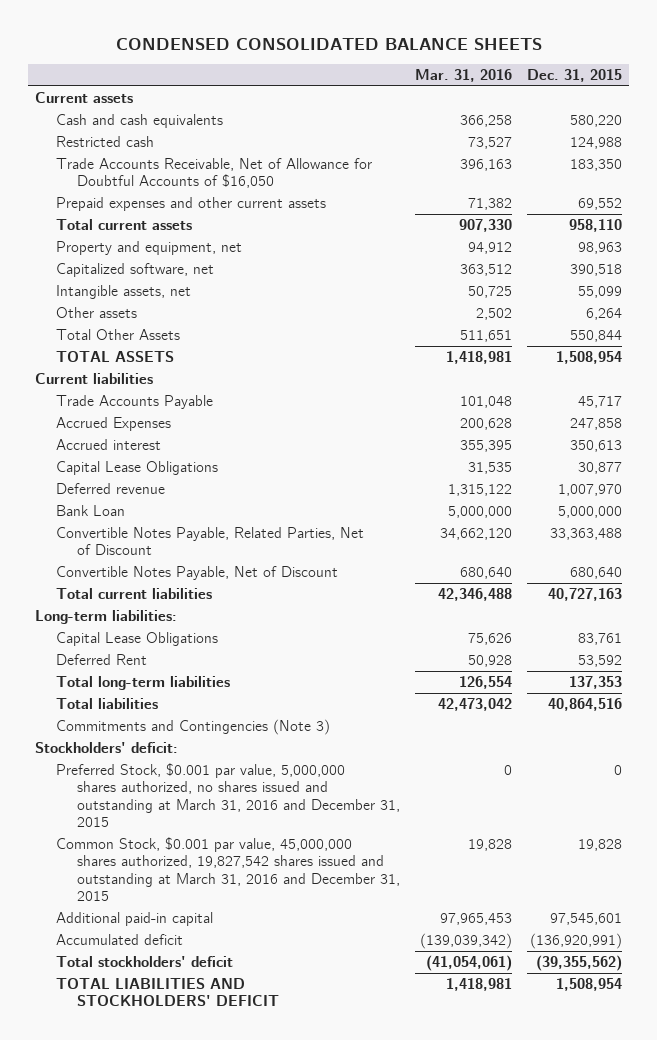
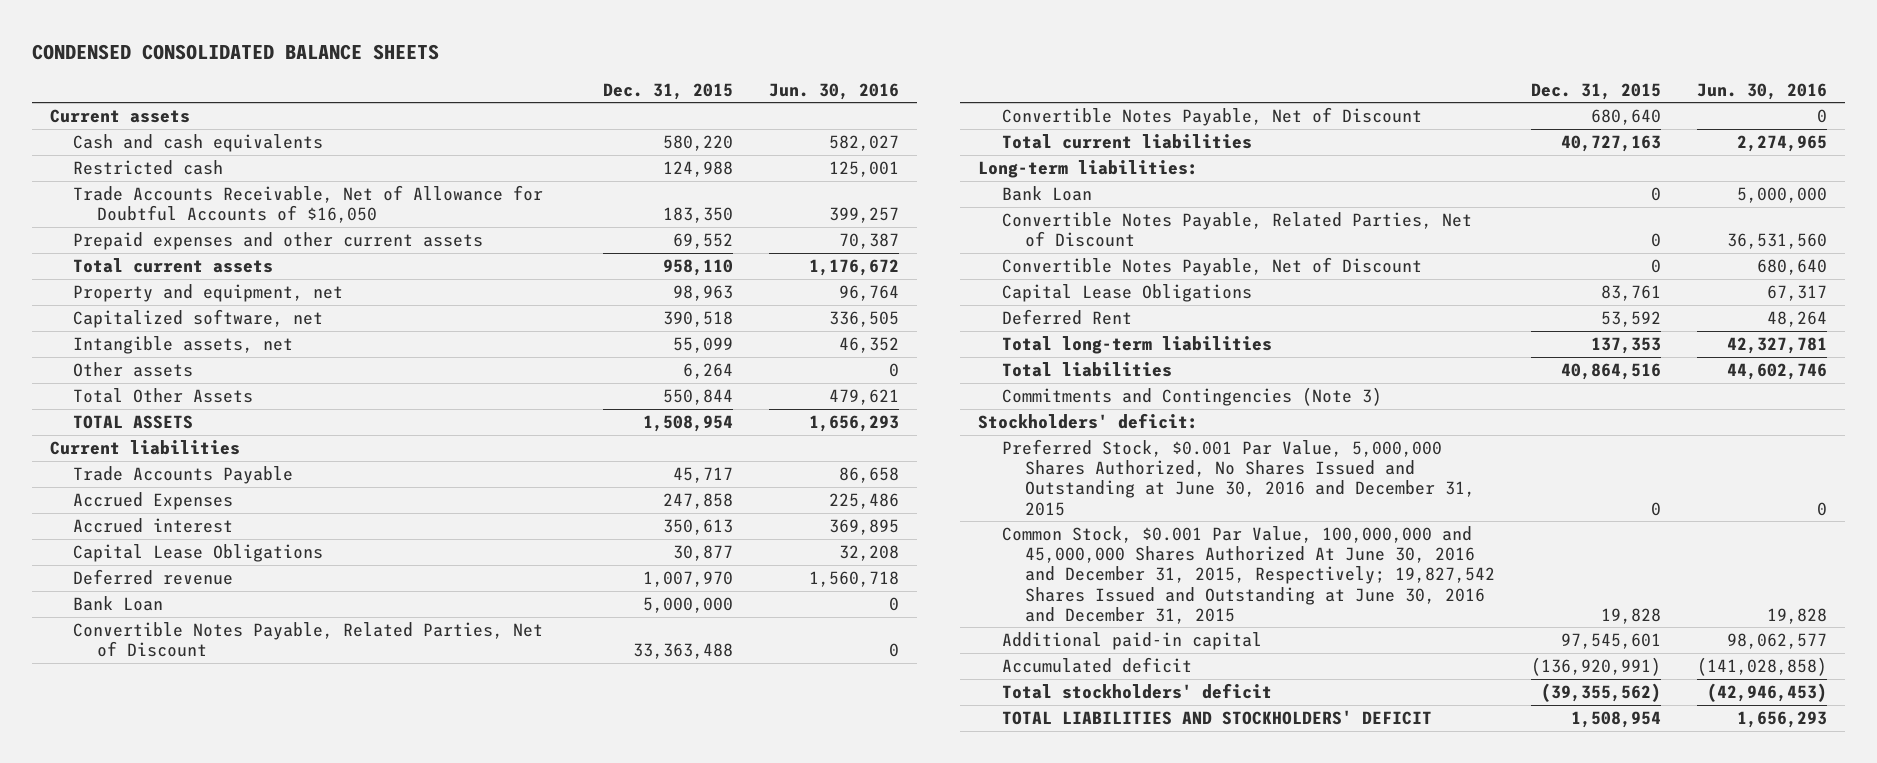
- | Mar. 31, 2016 | Dec. 31, 2015
+ | Dec. 31, 2015 | Jun. 30, 2016
+ Bank Loan | 0 | 5,000,000
+ Convertible Notes Payable, Related Parties, Net of Discount | 0 | 36,531,560
+ Convertible Notes Payable, Net of Discount | 0 | 680,640
- Preferred Stock, $0.001 par value, 5,000,000 shares authorized, no shares issued and outstanding at March 31, 2016 and December 31, 2015 | 0 | 0
- Common Stock, $0.001 par value, 45,000,000 shares authorized, 19,827,542 shares issued and outstanding at March 31, 2016 and December 31, 2015 | 19,828 | 19,828
+ Preferred Stock, $0.001 Par Value, 5,000,000 Shares Authorized, No Shares Issued and Outstanding at June 30, 2016 and December 31, 2015 | 0 | 0
+ Common Stock, $0.001 Par Value, 100,000,000 and 45,000,000 Shares Authorized At June 30, 2016 and December 31, 2015, Respectively; 19,827,542 Shares Issued and Outstanding at June 30, 2016 and December 31, 2015 | 19,828 | 19,828

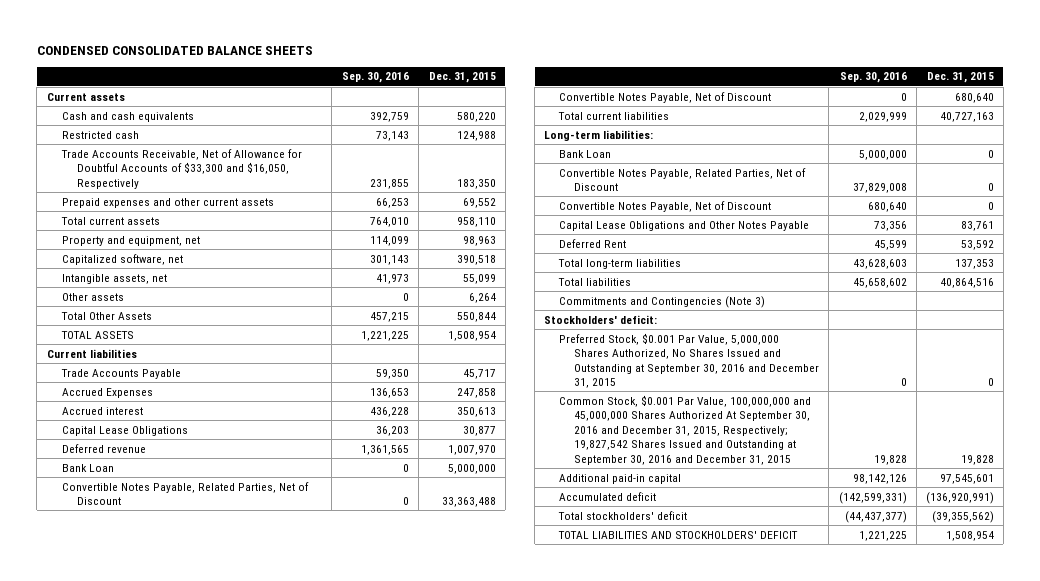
- | Dec. 31, 2015 | Jun. 30, 2016
+ | Sep. 30, 2016 | Dec. 31, 2015
- Trade Accounts Receivable, Net of Allowance for Doubtful Accounts of $16,050 | 183,350 | 399,257
+ Trade Accounts Receivable, Net of Allowance for Doubtful Accounts of $33,300 and $16,050, Respectively | 231,855 | 183,350
- Capital Lease Obligations | 83,761 | 67,317
+ Capital Lease Obligations and Other Notes Payable | 73,356 | 83,761
- Preferred Stock, $0.001 Par Value, 5,000,000 Shares Authorized, No Shares Issued and Outstanding at June 30, 2016 and December 31, 2015 | 0 | 0
- Common Stock, $0.001 Par Value, 100,000,000 and 45,000,000 Shares Authorized At June 30, 2016 and December 31, 2015, Respectively; 19,827,542 Shares Issued and Outstanding at June 30, 2016 and December 31, 2015 | 19,828 | 19,828
+ Preferred Stock, $0.001 Par Value, 5,000,000 Shares Authorized, No Shares Issued and Outstanding at September 30, 2016 and December 31, 2015 | 0 | 0
+ Common Stock, $0.001 Par Value, 100,000,000 and 45,000,000 Shares Authorized At September 30, 2016 and December 31, 2015, Respectively; 19,827,542 Shares Issued and Outstanding at September 30, 2016 and December 31, 2015 | 19,828 | 19,828

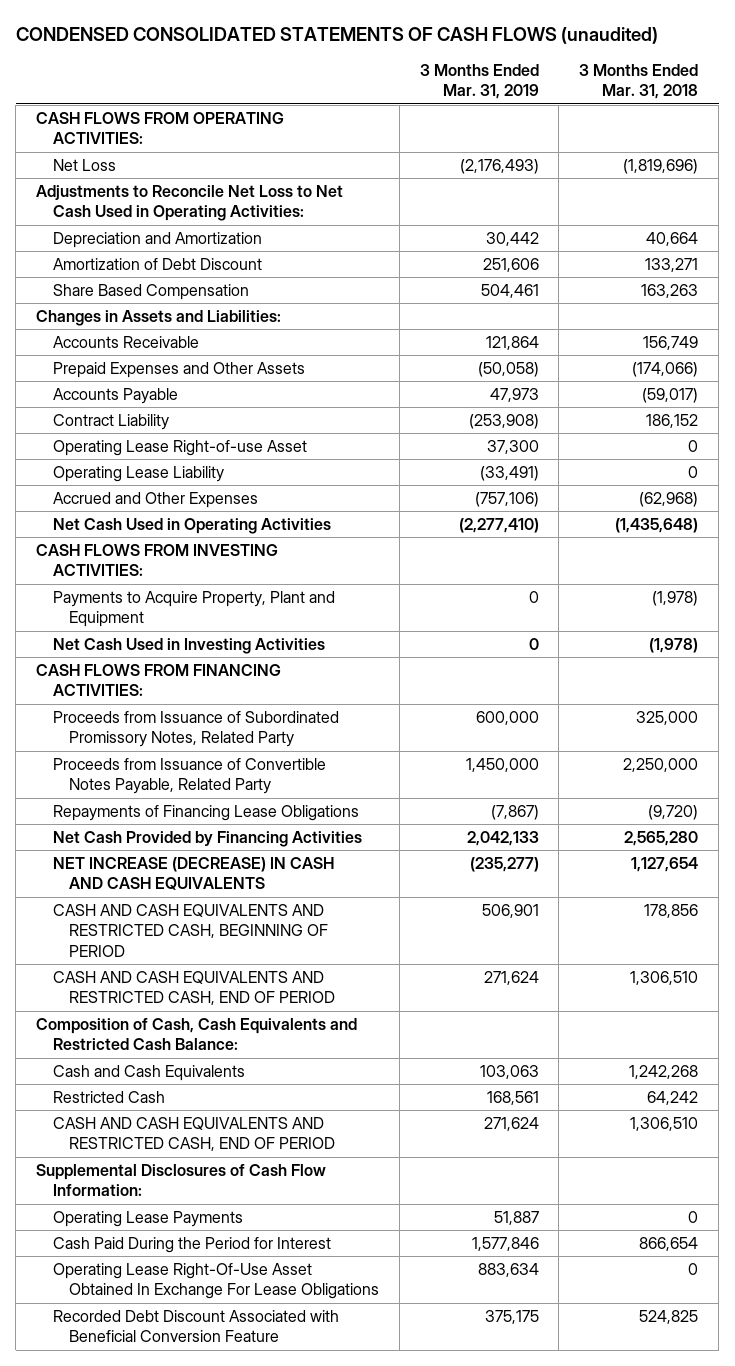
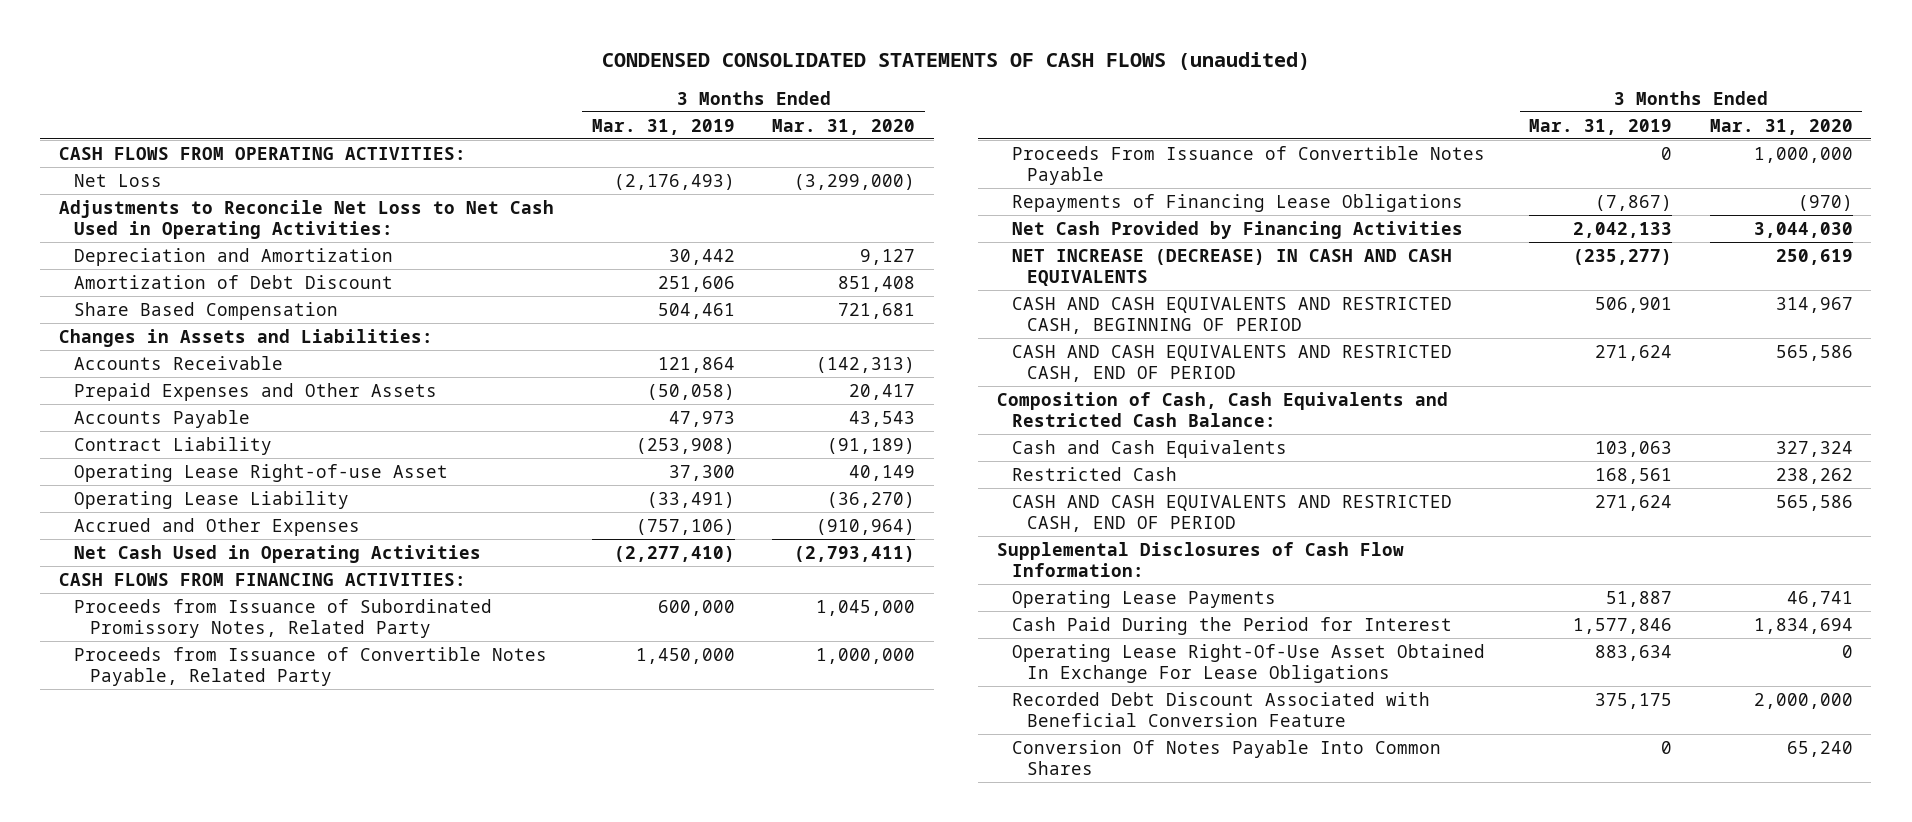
- | 3 Months Ended Mar. 31, 2019 | 3 Months Ended Mar. 31, 2018
+ | 3 Months Ended Mar. 31, 2019 | 3 Months Ended Mar. 31, 2020
- CASH FLOWS FROM INVESTING ACTIVITIES:
- Payments to Acquire Property, Plant and Equipment | 0 | (1,978)
- Net Cash Used in Investing Activities | 0 | (1,978)
+ Proceeds From Issuance of Convertible Notes Payable | 0 | 1,000,000
+ Conversion Of Notes Payable Into Common Shares | 0 | 65,240

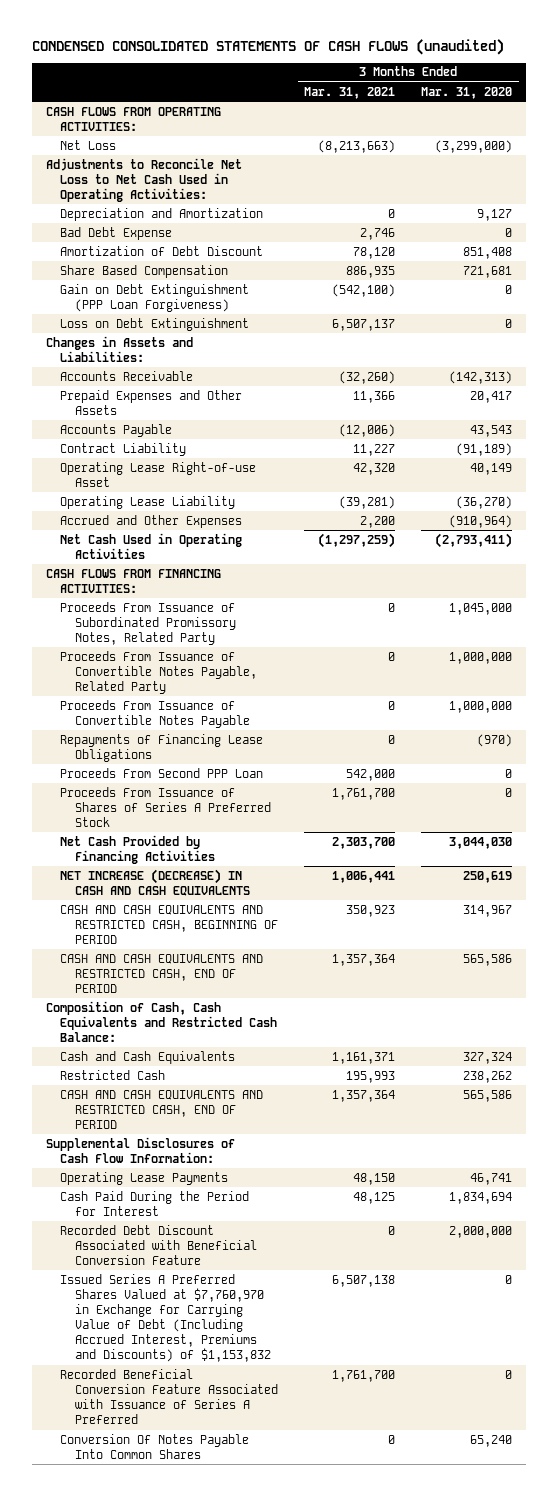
- | 3 Months Ended Mar. 31, 2019 | 3 Months Ended Mar. 31, 2020
+ | 3 Months Ended Mar. 31, 2021 | 3 Months Ended Mar. 31, 2020
+ Bad Debt Expense | 2,746 | 0
+ Gain on Debt Extinguishment (PPP Loan Forgiveness) | (542,100) | 0
+ Loss on Debt Extinguishment | 6,507,137 | 0
- Proceeds from Issuance of Subordinated Promissory Notes, Related Party | 600,000 | 1,045,000
- Proceeds from Issuance of Convertible Notes Payable, Related Party | 1,450,000 | 1,000,000
+ Proceeds From Issuance of Subordinated Promissory Notes, Related Party | 0 | 1,045,000
+ Proceeds From Issuance of Convertible Notes Payable, Related Party | 0 | 1,000,000
+ Proceeds From Second PPP Loan | 542,000 | 0
+ Proceeds From Issuance of Shares of Series A Preferred Stock | 1,761,700 | 0
- Operating Lease Right-Of-Use Asset Obtained In Exchange For Lease Obligations | 883,634 | 0
+ Issued Series A Preferred Shares Valued at $7,760,970 in Exchange for Carrying Value of Debt (Including Accrued Interest, Premiums and Discounts) of $1,153,832 | 6,507,138 | 0
+ Recorded Beneficial Conversion Feature Associated with Issuance of Series A Preferred | 1,761,700 | 0

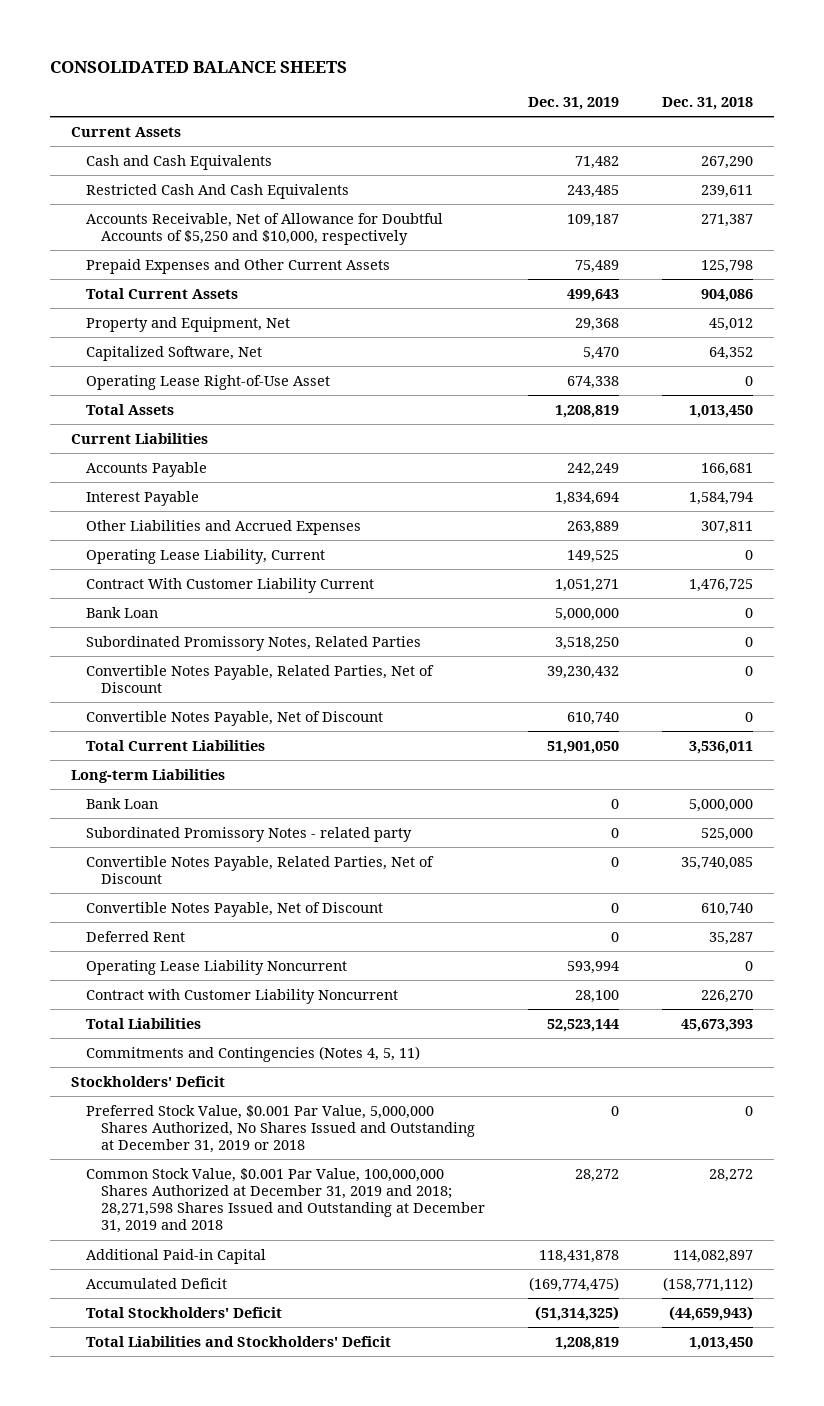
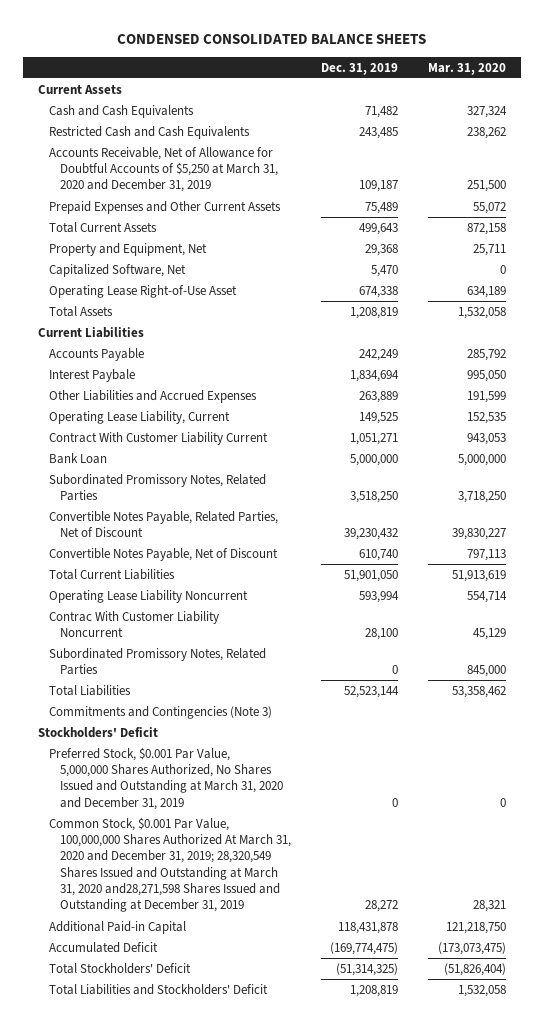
- CONSOLIDATED BALANCE SHEETS
+ CONDENSED CONSOLIDATED BALANCE SHEETS
- | Dec. 31, 2019 | Dec. 31, 2018
+ | Dec. 31, 2019 | Mar. 31, 2020
- Restricted Cash And Cash Equivalents | 243,485 | 239,611
- Accounts Receivable, Net of Allowance for Doubtful Accounts of $5,250 and $10,000, respectively | 109,187 | 271,387
+ Restricted Cash and Cash Equivalents | 243,485 | 238,262
+ Accounts Receivable, Net of Allowance for Doubtful Accounts of $5,250 at March 31, 2020 and December 31, 2019 | 109,187 | 251,500
- Interest Payable | 1,834,694 | 1,584,794
+ Interest Paybale | 1,834,694 | 995,050
- Long-term Liabilities
- Bank Loan | 0 | 5,000,000
- Subordinated Promissory Notes - related party | 0 | 525,000
- Convertible Notes Payable, Related Parties, Net of Discount | 0 | 35,740,085
- Convertible Notes Payable, Net of Discount | 0 | 610,740
- Deferred Rent | 0 | 35,287
- Contract with Customer Liability Noncurrent | 28,100 | 226,270
+ Contrac With Customer Liability Noncurrent | 28,100 | 45,129
+ Subordinated Promissory Notes, Related Parties | 0 | 845,000
- Commitments and Contingencies (Notes 4, 5, 11)
+ Commitments and Contingencies (Note 3)
- Preferred Stock Value, $0.001 Par Value, 5,000,000 Shares Authorized, No Shares Issued and Outstanding at December 31, 2019 or 2018 | 0 | 0
- Common Stock Value, $0.001 Par Value, 100,000,000 Shares Authorized at December 31, 2019 and 2018; 28,271,598 Shares Issued and Outstanding at December 31, 2019 and 2018 | 28,272 | 28,272
+ Preferred Stock, $0.001 Par Value, 5,000,000 Shares Authorized, No Shares Issued and Outstanding at March 31, 2020 and December 31, 2019 | 0 | 0
+ Common Stock, $0.001 Par Value, 100,000,000 Shares Authorized At March 31, 2020 and December 31, 2019; 28,320,549 Shares Issued and Outstanding at March 31, 2020 and28,271,598 Shares Issued and Outstanding at December 31, 2019 | 28,272 | 28,321

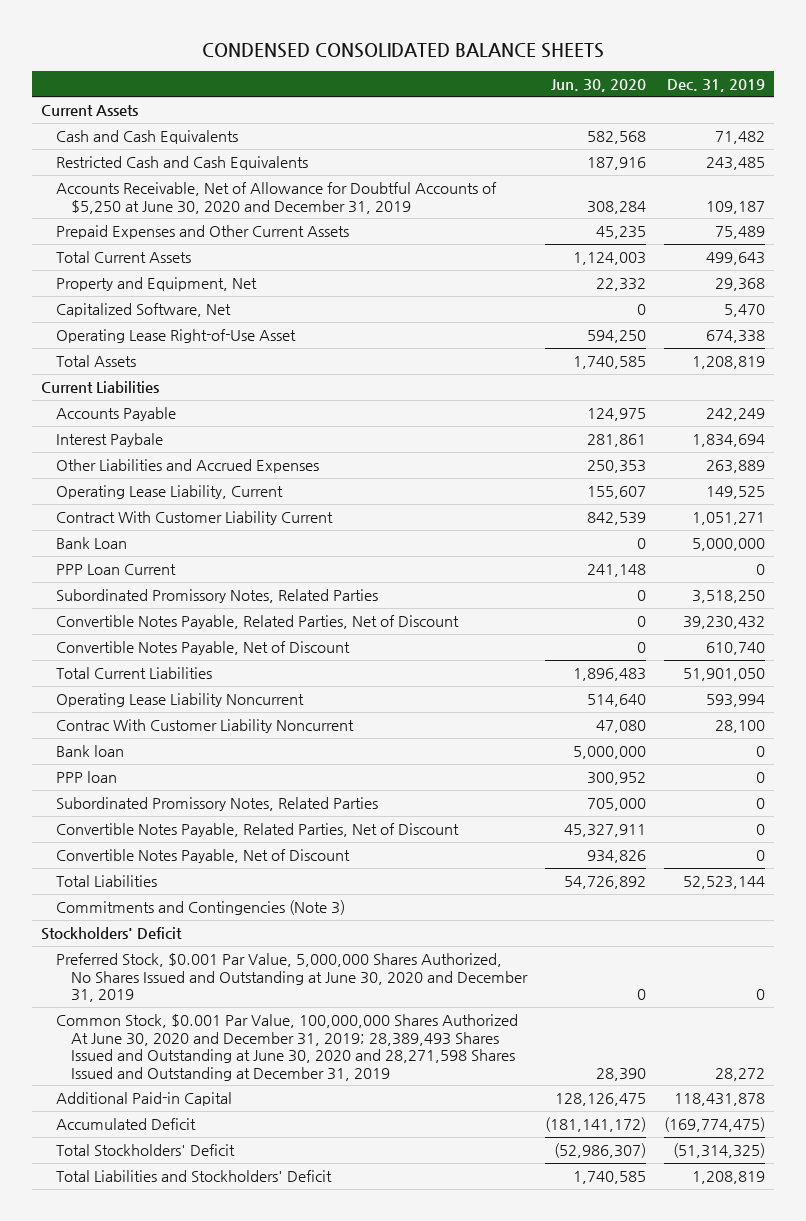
- | Dec. 31, 2019 | Mar. 31, 2020
+ | Jun. 30, 2020 | Dec. 31, 2019
- Accounts Receivable, Net of Allowance for Doubtful Accounts of $5,250 at March 31, 2020 and December 31, 2019 | 109,187 | 251,500
+ Accounts Receivable, Net of Allowance for Doubtful Accounts of $5,250 at June 30, 2020 and December 31, 2019 | 308,284 | 109,187
+ PPP Loan Current | 241,148 | 0
+ Bank loan | 5,000,000 | 0
+ PPP loan | 300,952 | 0
+ Convertible Notes Payable, Related Parties, Net of Discount | 45,327,911 | 0
+ Convertible Notes Payable, Net of Discount | 934,826 | 0
- Preferred Stock, $0.001 Par Value, 5,000,000 Shares Authorized, No Shares Issued and Outstanding at March 31, 2020 and December 31, 2019 | 0 | 0
- Common Stock, $0.001 Par Value, 100,000,000 Shares Authorized At March 31, 2020 and December 31, 2019; 28,320,549 Shares Issued and Outstanding at March 31, 2020 and28,271,598 Shares Issued and Outstanding at December 31, 2019 | 28,272 | 28,321
+ Preferred Stock, $0.001 Par Value, 5,000,000 Shares Authorized, No Shares Issued and Outstanding at June 30, 2020 and December 31, 2019 | 0 | 0
+ Common Stock, $0.001 Par Value, 100,000,000 Shares Authorized At June 30, 2020 and December 31, 2019; 28,389,493 Shares Issued and Outstanding at June 30, 2020 and 28,271,598 Shares Issued and Outstanding at December 31, 2019 | 28,390 | 28,272

